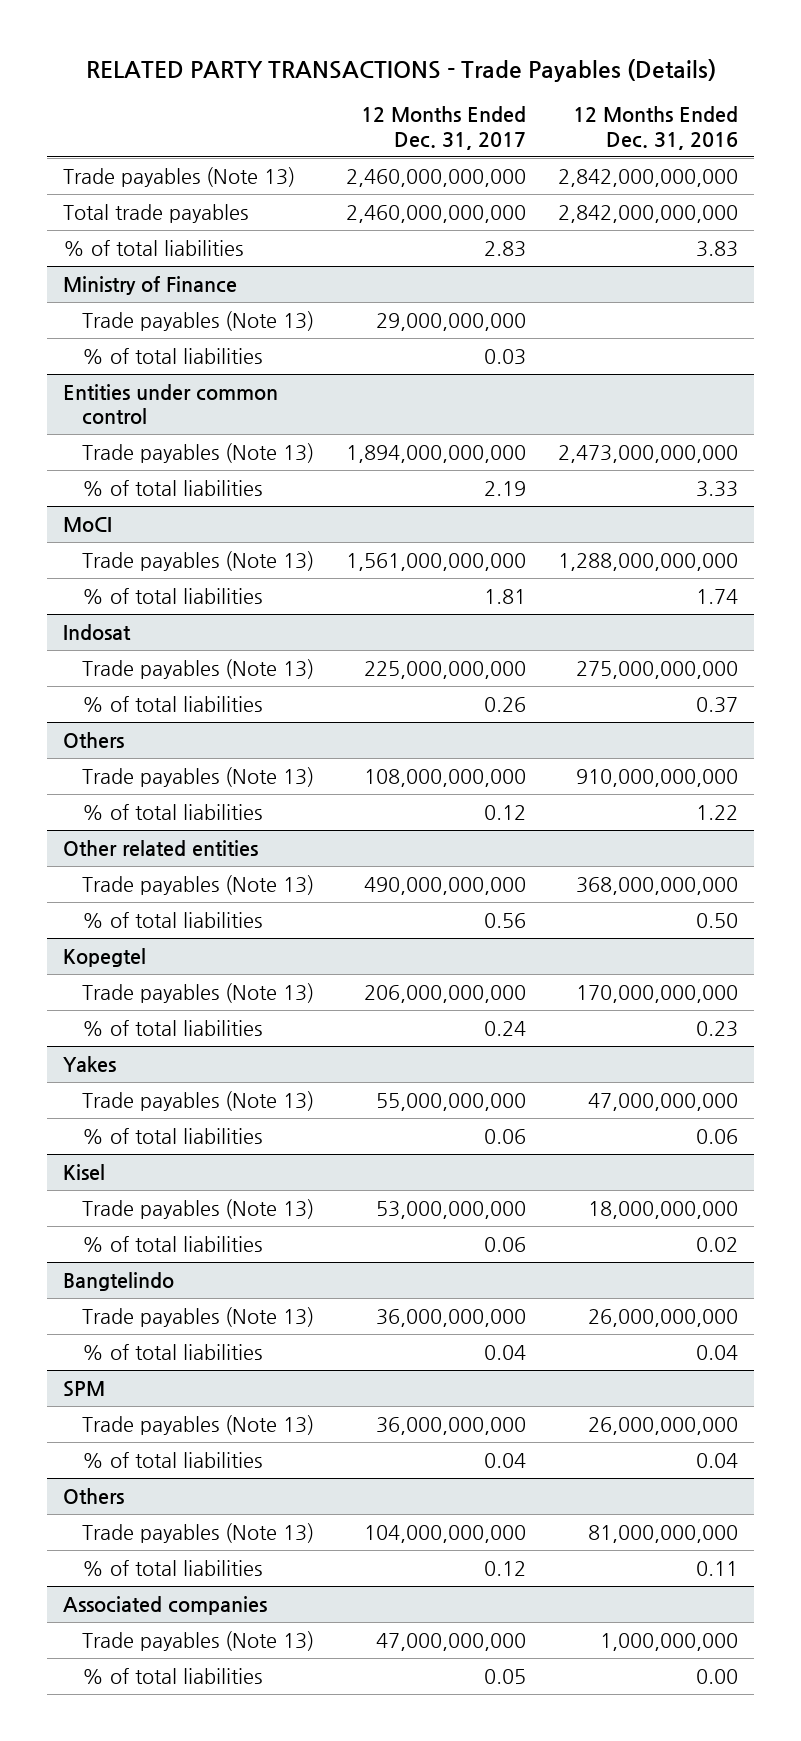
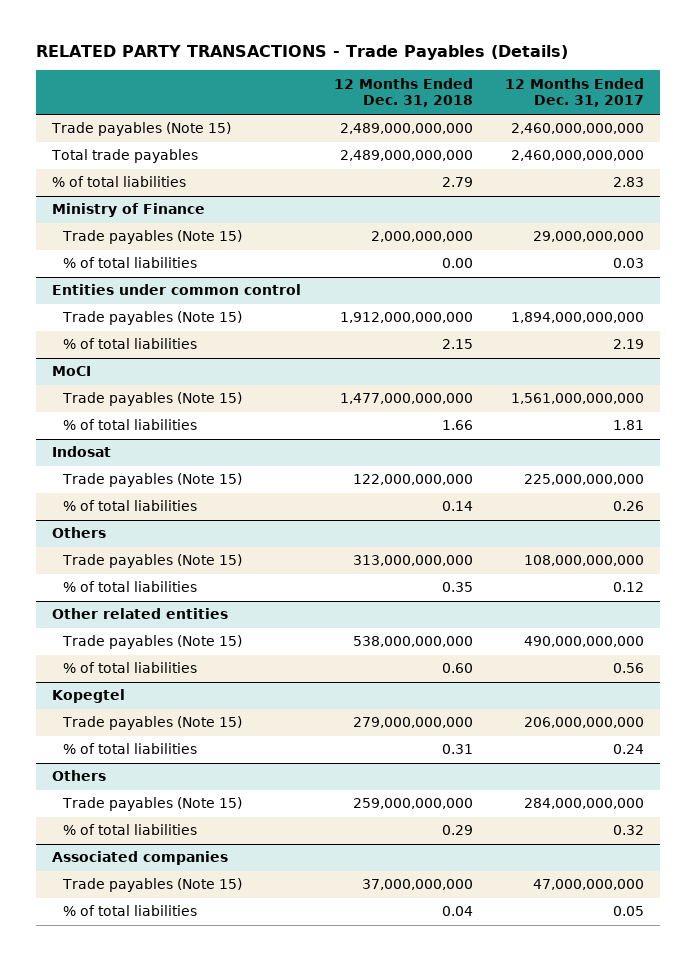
- | 12 Months Ended Dec. 31, 2017 | 12 Months Ended Dec. 31, 2016
+ | 12 Months Ended Dec. 31, 2018 | 12 Months Ended Dec. 31, 2017
- Trade payables (Note 13) | 2,460,000,000,000 | 2,842,000,000,000
+ Trade payables (Note 15) | 2,489,000,000,000 | 2,460,000,000,000
@ Ministry of Finance
- Trade payables (Note 13) | 29,000,000,000 |
+ Trade payables (Note 15) | 2,000,000,000 | 29,000,000,000
@ Entities under common control
- Trade payables (Note 13) | 1,894,000,000,000 | 2,473,000,000,000
+ Trade payables (Note 15) | 1,912,000,000,000 | 1,894,000,000,000
@ MoCI
- Trade payables (Note 13) | 1,561,000,000,000 | 1,288,000,000,000
+ Trade payables (Note 15) | 1,477,000,000,000 | 1,561,000,000,000
@ Indosat
- Trade payables (Note 13) | 225,000,000,000 | 275,000,000,000
+ Trade payables (Note 15) | 122,000,000,000 | 225,000,000,000
@ Others
- Trade payables (Note 13) | 108,000,000,000 | 910,000,000,000
+ Trade payables (Note 15) | 313,000,000,000 | 108,000,000,000
@ Other related entities
- Trade payables (Note 13) | 490,000,000,000 | 368,000,000,000
+ Trade payables (Note 15) | 538,000,000,000 | 490,000,000,000
@ Kopegtel
- Trade payables (Note 13) | 206,000,000,000 | 170,000,000,000
+ Trade payables (Note 15) | 279,000,000,000 | 206,000,000,000
- Yakes
- Trade payables (Note 13) | 55,000,000,000 | 47,000,000,000
- % of total liabilities | 0.06 | 0.06
- Kisel
- Trade payables (Note 13) | 53,000,000,000 | 18,000,000,000
- % of total liabilities | 0.06 | 0.02
- Bangtelindo
- Trade payables (Note 13) | 36,000,000,000 | 26,000,000,000
- % of total liabilities | 0.04 | 0.04
- SPM
- Trade payables (Note 13) | 36,000,000,000 | 26,000,000,000
- % of total liabilities | 0.04 | 0.04
@ Others
- Trade payables (Note 13) | 104,000,000,000 | 81,000,000,000
- % of total liabilities | 0.12 | 0.11
+ Trade payables (Note 15) | 259,000,000,000 | 284,000,000,000
+ % of total liabilities | 0.29 | 0.32
@ Associated companies
- Trade payables (Note 13) | 47,000,000,000 | 1,000,000,000
+ Trade payables (Note 15) | 37,000,000,000 | 47,000,000,000

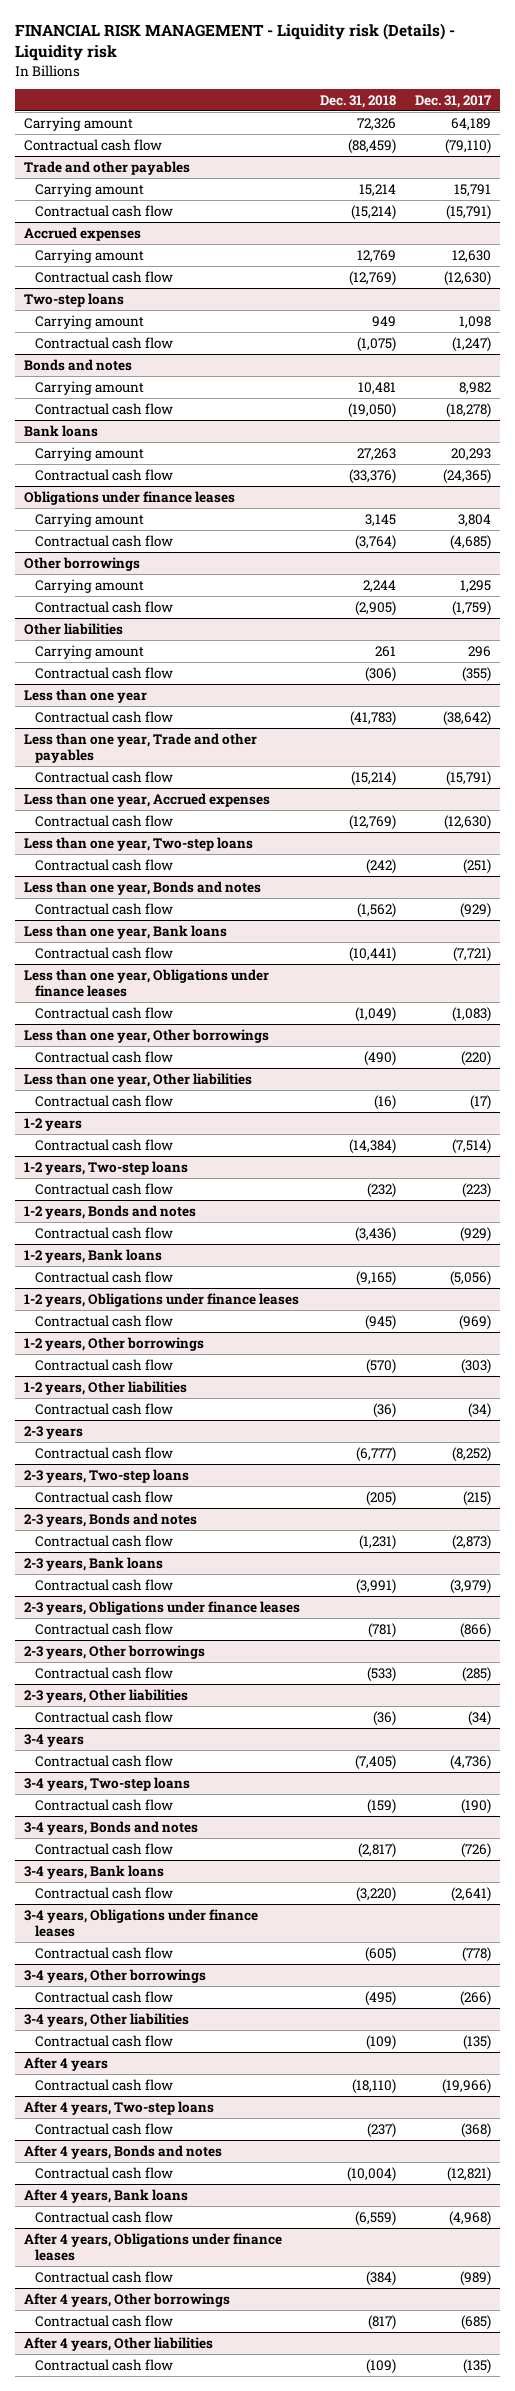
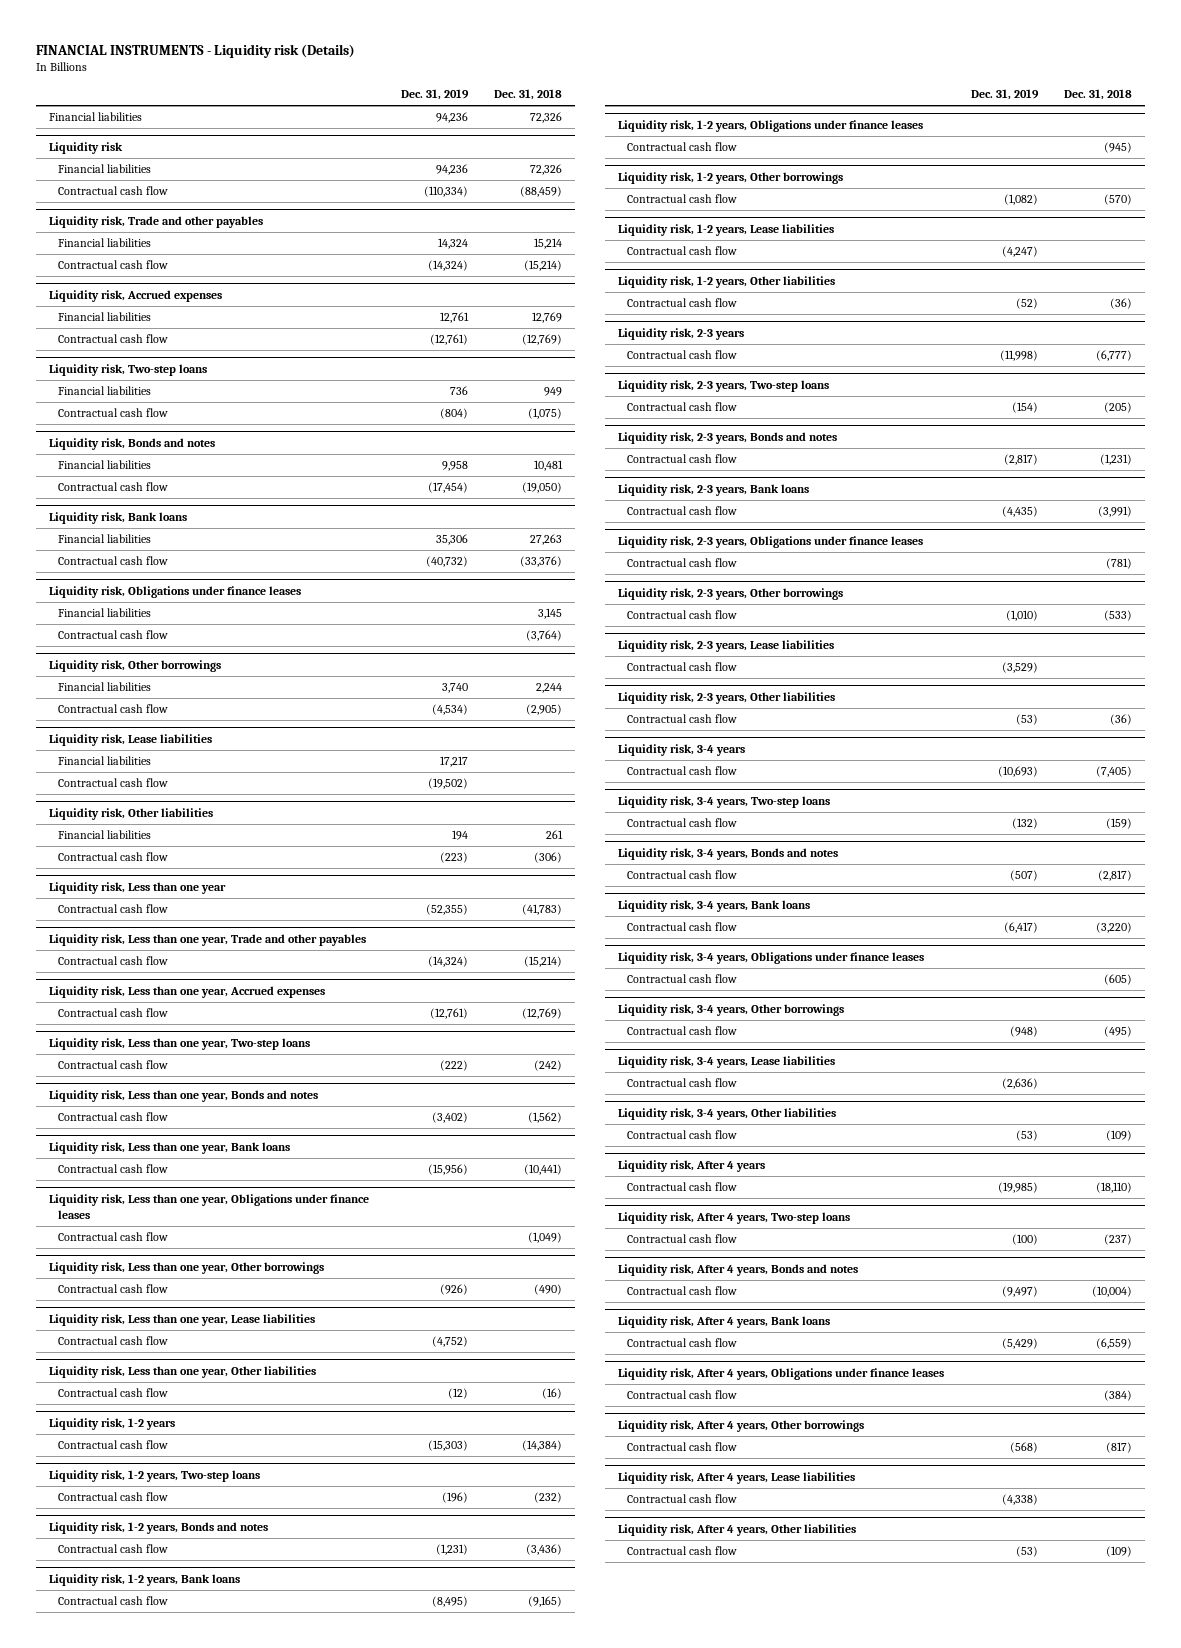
- FINANCIAL RISK MANAGEMENT - Liquidity risk (Details) - Liquidity risk
+ FINANCIAL INSTRUMENTS - Liquidity risk (Details)
- | Dec. 31, 2018 | Dec. 31, 2017
+ | Dec. 31, 2019 | Dec. 31, 2018
- Carrying amount | 72,326 | 64,189
+ Financial liabilities | 94,236 | 72,326
+ Liquidity risk
+ Financial liabilities | 94,236 | 72,326
- Trade and other payables
- Carrying amount | 15,214 | 15,791
+ Liquidity risk, Trade and other payables
+ Financial liabilities | 14,324 | 15,214
- Accrued expenses
- Carrying amount | 12,769 | 12,630
+ Liquidity risk, Accrued expenses
+ Financial liabilities | 12,761 | 12,769
- Two-step loans
- Carrying amount | 949 | 1,098
+ Liquidity risk, Two-step loans
+ Financial liabilities | 736 | 949
- Bonds and notes
- Carrying amount | 10,481 | 8,982
+ Liquidity risk, Bonds and notes
+ Financial liabilities | 9,958 | 10,481
- Bank loans
- Carrying amount | 27,263 | 20,293
+ Liquidity risk, Bank loans
+ Financial liabilities | 35,306 | 27,263
- Obligations under finance leases
- Carrying amount | 3,145 | 3,804
+ Liquidity risk, Obligations under finance leases
+ Financial liabilities | | 3,145
- Other borrowings
- Carrying amount | 2,244 | 1,295
+ Liquidity risk, Other borrowings
+ Financial liabilities | 3,740 | 2,244
- Other liabilities
- Carrying amount | 261 | 296
+ Liquidity risk, Lease liabilities
+ Financial liabilities | 17,217 |
+ Contractual cash flow | (19,502) |
+ Liquidity risk, Other liabilities
+ Financial liabilities | 194 | 261
- Less than one year
+ Liquidity risk, Less than one year
- Less than one year, Trade and other payables
+ Liquidity risk, Less than one year, Trade and other payables
- Less than one year, Accrued expenses
+ Liquidity risk, Less than one year, Accrued expenses
- Less than one year, Two-step loans
+ Liquidity risk, Less than one year, Two-step loans
- Less than one year, Bonds and notes
+ Liquidity risk, Less than one year, Bonds and notes
- Less than one year, Bank loans
+ Liquidity risk, Less than one year, Bank loans
- Less than one year, Obligations under finance leases
+ Liquidity risk, Less than one year, Obligations under finance leases
- Less than one year, Other borrowings
+ Liquidity risk, Less than one year, Other borrowings
- Less than one year, Other liabilities
+ Liquidity risk, Less than one year, Lease liabilities
+ Contractual cash flow | (4,752) |
+ Liquidity risk, Less than one year, Other liabilities
- 1-2 years
+ Liquidity risk, 1-2 years
- 1-2 years, Two-step loans
+ Liquidity risk, 1-2 years, Two-step loans
- 1-2 years, Bonds and notes
+ Liquidity risk, 1-2 years, Bonds and notes
- 1-2 years, Bank loans
+ Liquidity risk, 1-2 years, Bank loans
- 1-2 years, Obligations under finance leases
+ Liquidity risk, 1-2 years, Obligations under finance leases
- 1-2 years, Other borrowings
+ Liquidity risk, 1-2 years, Other borrowings
- 1-2 years, Other liabilities
+ Liquidity risk, 1-2 years, Lease liabilities
+ Contractual cash flow | (4,247) |
+ Liquidity risk, 1-2 years, Other liabilities
- 2-3 years
+ Liquidity risk, 2-3 years
- 2-3 years, Two-step loans
+ Liquidity risk, 2-3 years, Two-step loans
- 2-3 years, Bonds and notes
+ Liquidity risk, 2-3 years, Bonds and notes
- 2-3 years, Bank loans
+ Liquidity risk, 2-3 years, Bank loans
- 2-3 years, Obligations under finance leases
+ Liquidity risk, 2-3 years, Obligations under finance leases
- 2-3 years, Other borrowings
+ Liquidity risk, 2-3 years, Other borrowings
- 2-3 years, Other liabilities
+ Liquidity risk, 2-3 years, Lease liabilities
+ Contractual cash flow | (3,529) |
+ Liquidity risk, 2-3 years, Other liabilities
- 3-4 years
+ Liquidity risk, 3-4 years
- 3-4 years, Two-step loans
+ Liquidity risk, 3-4 years, Two-step loans
- 3-4 years, Bonds and notes
+ Liquidity risk, 3-4 years, Bonds and notes
- 3-4 years, Bank loans
+ Liquidity risk, 3-4 years, Bank loans
- 3-4 years, Obligations under finance leases
+ Liquidity risk, 3-4 years, Obligations under finance leases
- 3-4 years, Other borrowings
+ Liquidity risk, 3-4 years, Other borrowings
- 3-4 years, Other liabilities
+ Liquidity risk, 3-4 years, Lease liabilities
+ Contractual cash flow | (2,636) |
+ Liquidity risk, 3-4 years, Other liabilities
- After 4 years
+ Liquidity risk, After 4 years
- After 4 years, Two-step loans
+ Liquidity risk, After 4 years, Two-step loans
- After 4 years, Bonds and notes
+ Liquidity risk, After 4 years, Bonds and notes
- After 4 years, Bank loans
+ Liquidity risk, After 4 years, Bank loans
- After 4 years, Obligations under finance leases
+ Liquidity risk, After 4 years, Obligations under finance leases
- After 4 years, Other borrowings
+ Liquidity risk, After 4 years, Other borrowings
- After 4 years, Other liabilities
+ Liquidity risk, After 4 years, Lease liabilities
+ Contractual cash flow | (4,338) |
+ Liquidity risk, After 4 years, Other liabilities

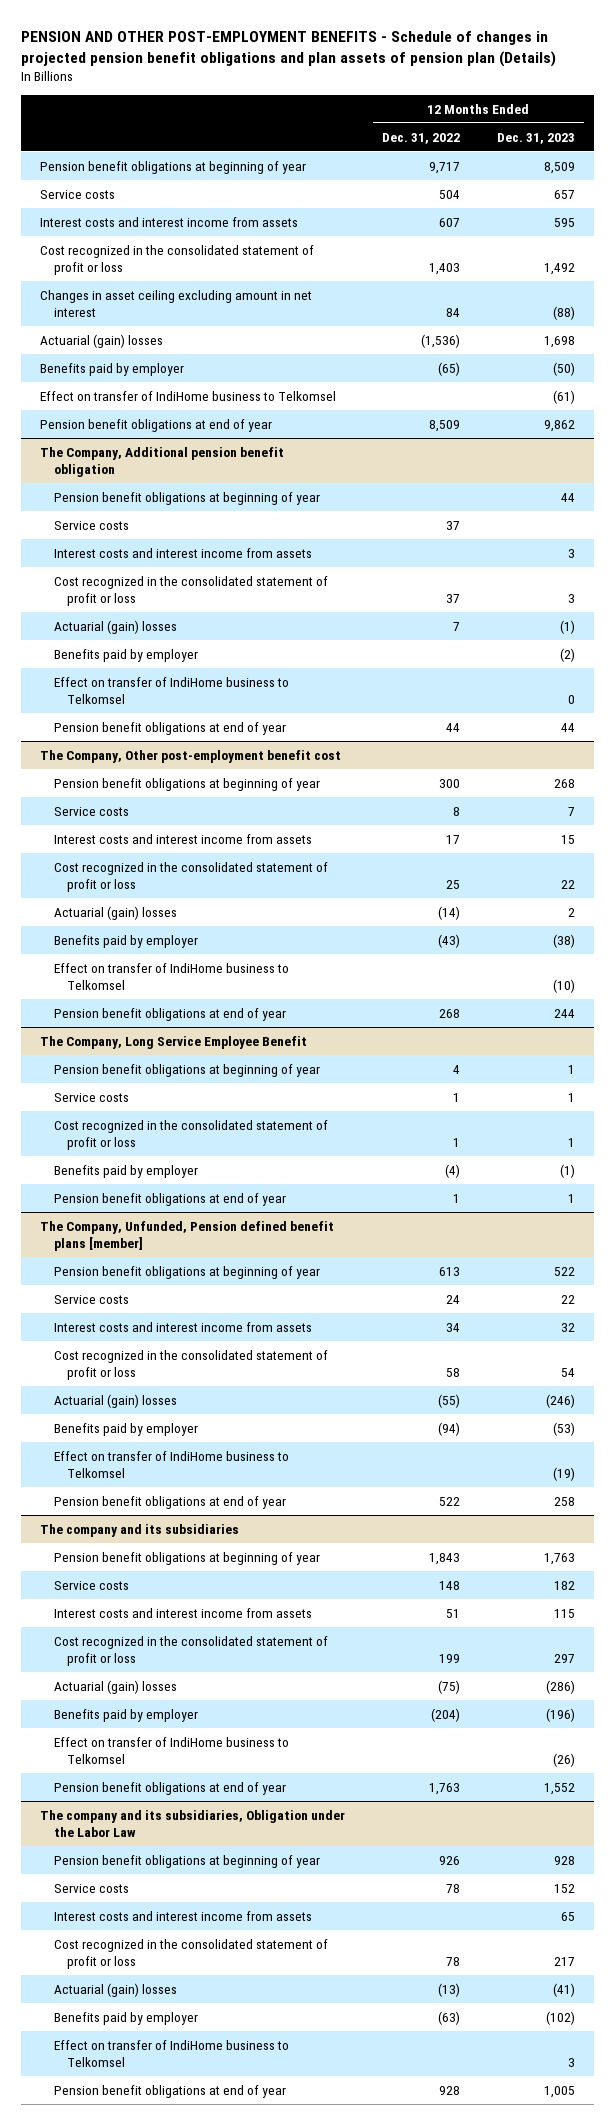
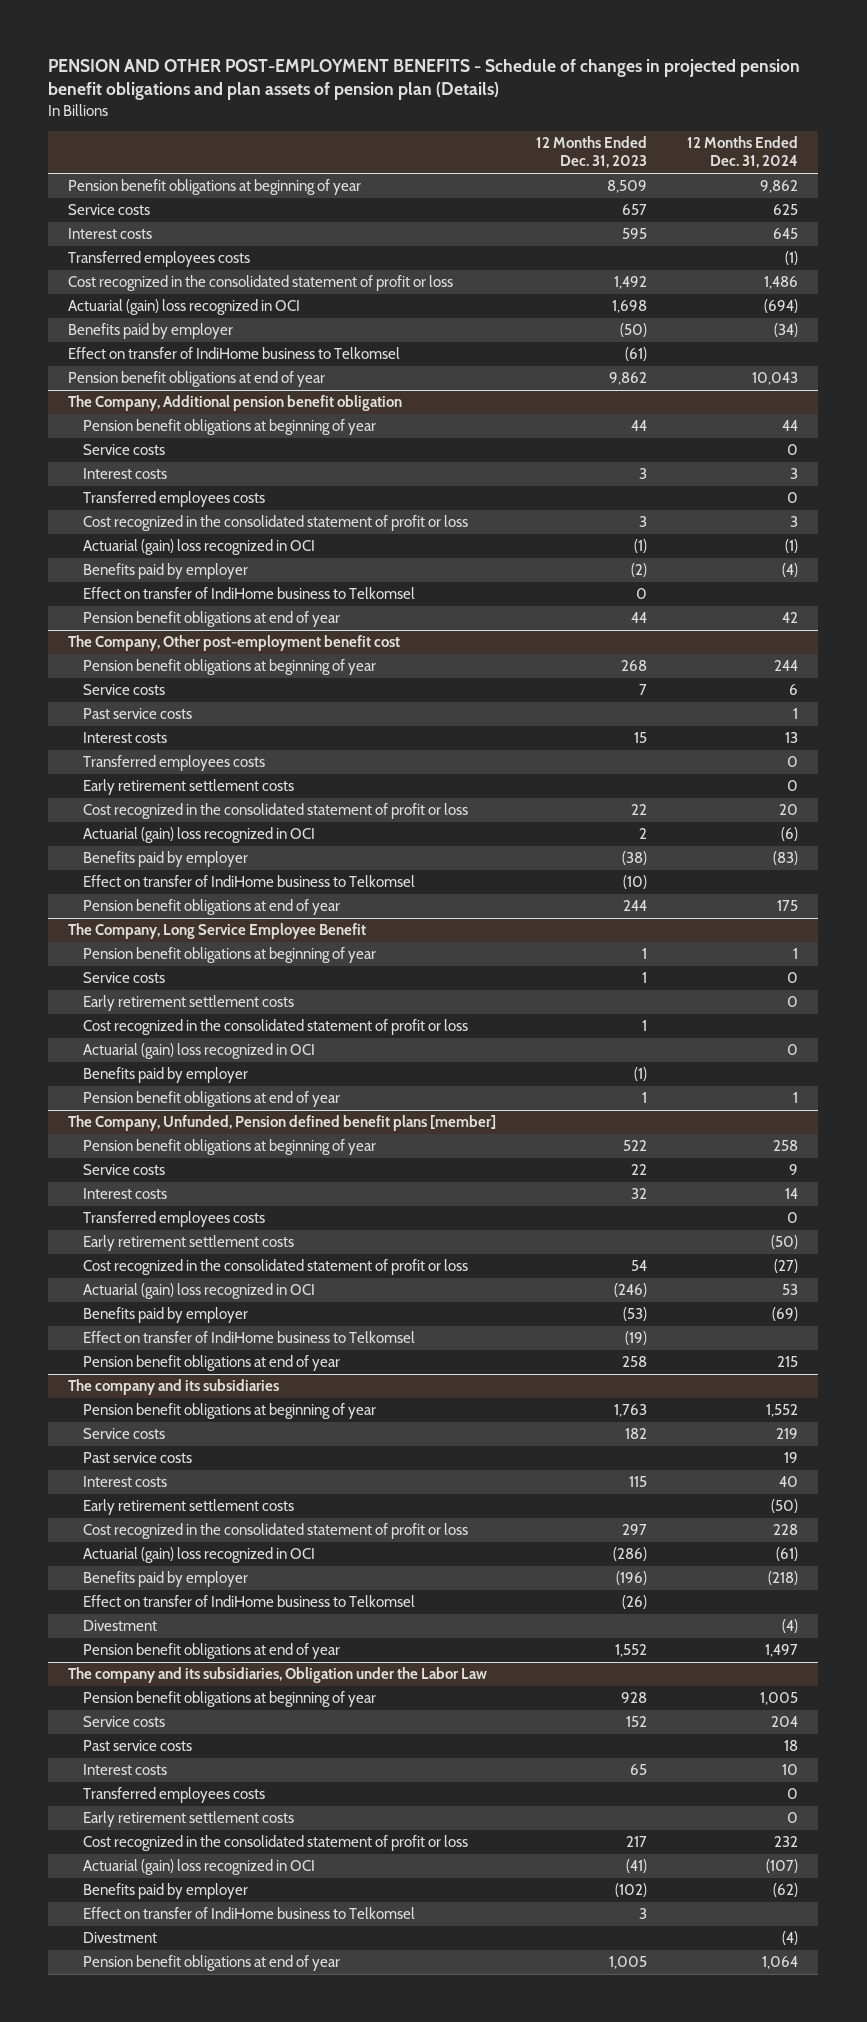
- | 12 Months Ended Dec. 31, 2022 | 12 Months Ended Dec. 31, 2023
+ | 12 Months Ended Dec. 31, 2023 | 12 Months Ended Dec. 31, 2024
- Interest costs and interest income from assets | 607 | 595
+ Interest costs | 595 | 645
+ Transferred employees costs | | (1)
- Changes in asset ceiling excluding amount in net interest | 84 | (88)
- Actuarial (gain) losses | (1,536) | 1,698
+ Actuarial (gain) loss recognized in OCI | 1,698 | (694)
@ The Company, Additional pension benefit obligation
- Interest costs and interest income from assets | | 3
+ Interest costs | 3 | 3
+ Transferred employees costs | | 0
- Actuarial (gain) losses | 7 | (1)
+ Actuarial (gain) loss recognized in OCI | (1) | (1)
@ The Company, Other post-employment benefit cost
- Interest costs and interest income from assets | 17 | 15
+ Past service costs | | 1
+ Interest costs | 15 | 13
+ Transferred employees costs | | 0
+ Early retirement settlement costs | | 0
- Actuarial (gain) losses | (14) | 2
+ Actuarial (gain) loss recognized in OCI | 2 | (6)
@ The Company, Long Service Employee Benefit
+ Early retirement settlement costs | | 0
+ Actuarial (gain) loss recognized in OCI | | 0
@ The Company, Unfunded, Pension defined benefit plans [member]
- Interest costs and interest income from assets | 34 | 32
+ Interest costs | 32 | 14
+ Transferred employees costs | | 0
+ Early retirement settlement costs | | (50)
- Actuarial (gain) losses | (55) | (246)
+ Actuarial (gain) loss recognized in OCI | (246) | 53
@ The company and its subsidiaries
- Interest costs and interest income from assets | 51 | 115
+ Past service costs | | 19
+ Interest costs | 115 | 40
+ Early retirement settlement costs | | (50)
- Actuarial (gain) losses | (75) | (286)
+ Actuarial (gain) loss recognized in OCI | (286) | (61)
+ Divestment | | (4)
@ The company and its subsidiaries, Obligation under the Labor Law
- Interest costs and interest income from assets | | 65
+ Past service costs | | 18
+ Interest costs | 65 | 10
+ Transferred employees costs | | 0
+ Early retirement settlement costs | | 0
- Actuarial (gain) losses | (13) | (41)
+ Actuarial (gain) loss recognized in OCI | (41) | (107)
+ Divestment | | (4)

